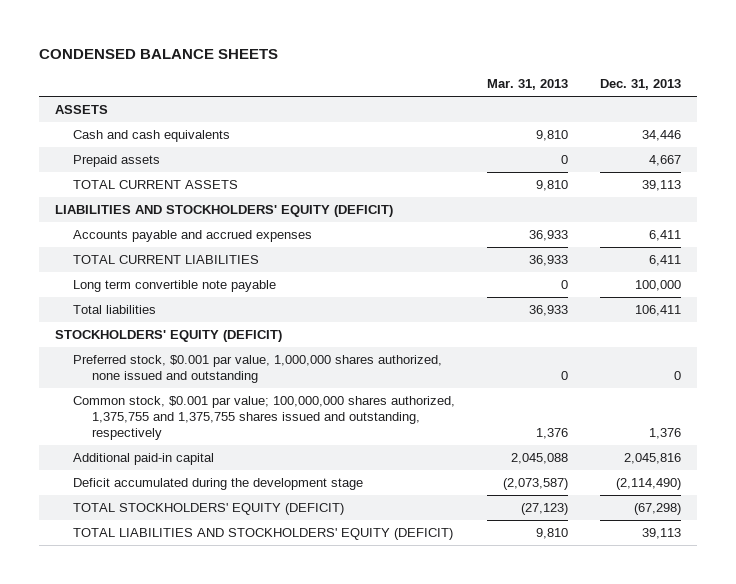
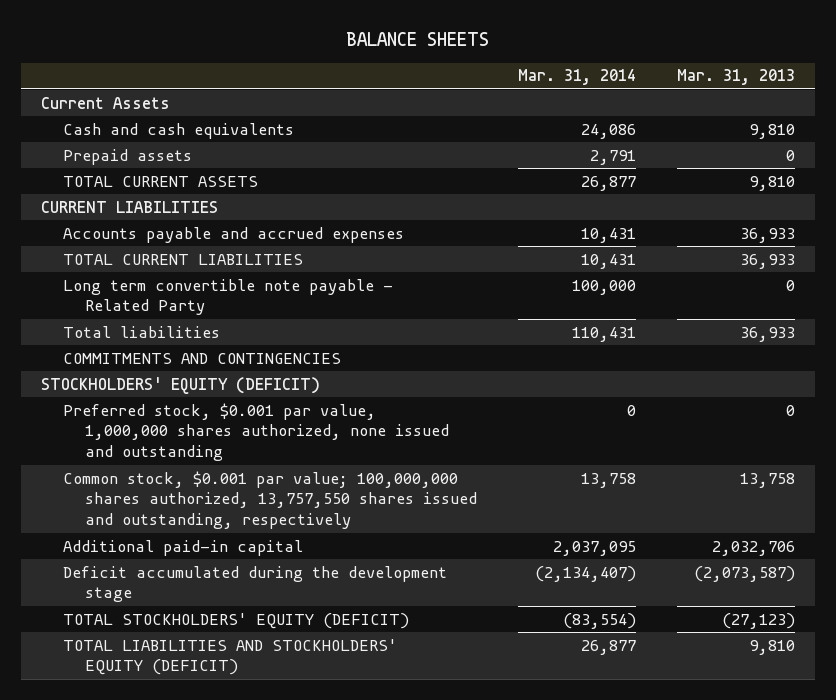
- CONDENSED BALANCE SHEETS
+ BALANCE SHEETS
- | Mar. 31, 2013 | Dec. 31, 2013
+ | Mar. 31, 2014 | Mar. 31, 2013
- ASSETS
+ Current Assets
- LIABILITIES AND STOCKHOLDERS' EQUITY (DEFICIT)
+ CURRENT LIABILITIES
- Long term convertible note payable | 0 | 100,000
+ Long term convertible note payable - Related Party | 100,000 | 0
+ COMMITMENTS AND CONTINGENCIES
- Common stock, $0.001 par value; 100,000,000 shares authorized, 1,375,755 and 1,375,755 shares issued and outstanding, respectively | 1,376 | 1,376
- Additional paid-in capital | 2,045,088 | 2,045,816
+ Common stock, $0.001 par value; 100,000,000 shares authorized, 13,757,550 shares issued and outstanding, respectively | 13,758 | 13,758
+ Additional paid-in capital | 2,037,095 | 2,032,706

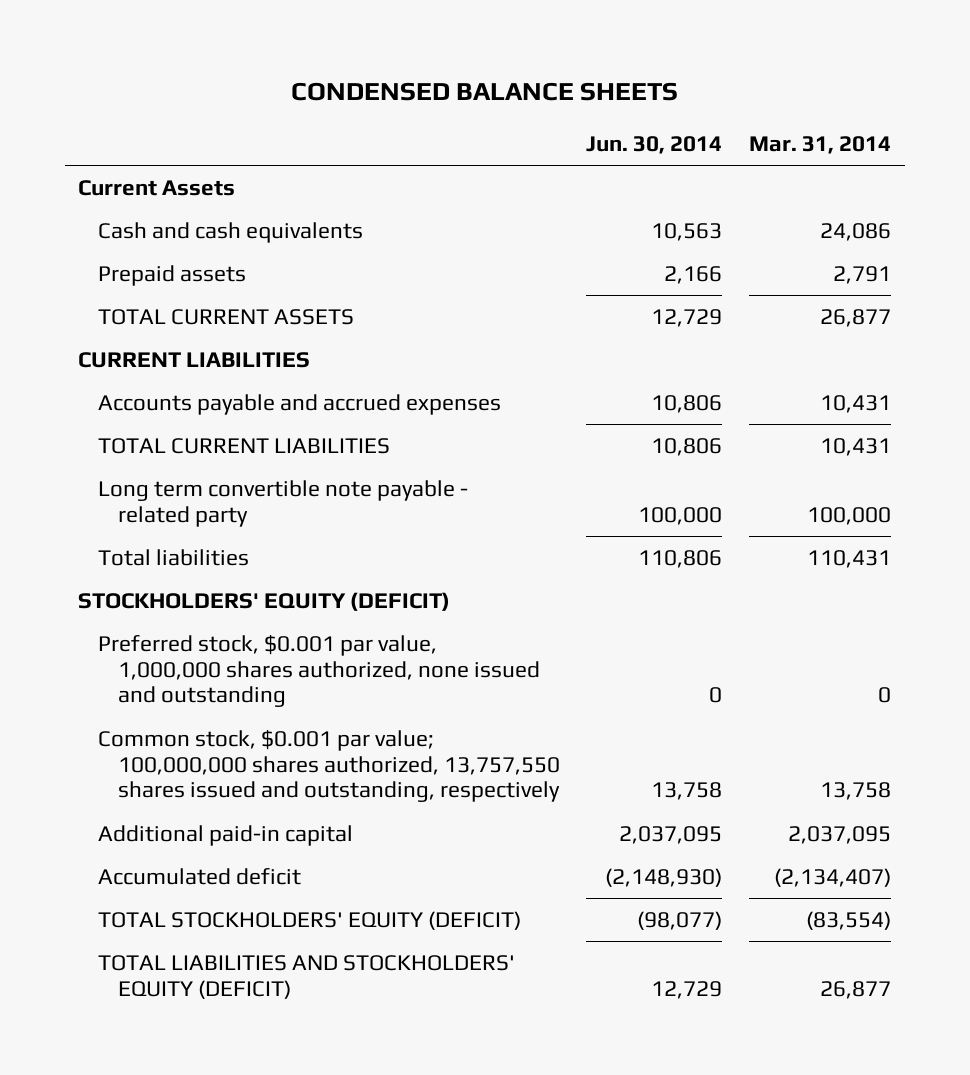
- BALANCE SHEETS
+ CONDENSED BALANCE SHEETS
- | Mar. 31, 2014 | Mar. 31, 2013
+ | Jun. 30, 2014 | Mar. 31, 2014
- Long term convertible note payable - Related Party | 100,000 | 0
+ Long term convertible note payable - related party | 100,000 | 100,000
- COMMITMENTS AND CONTINGENCIES
- Deficit accumulated during the development stage | (2,134,407) | (2,073,587)
+ Accumulated deficit | (2,148,930) | (2,134,407)

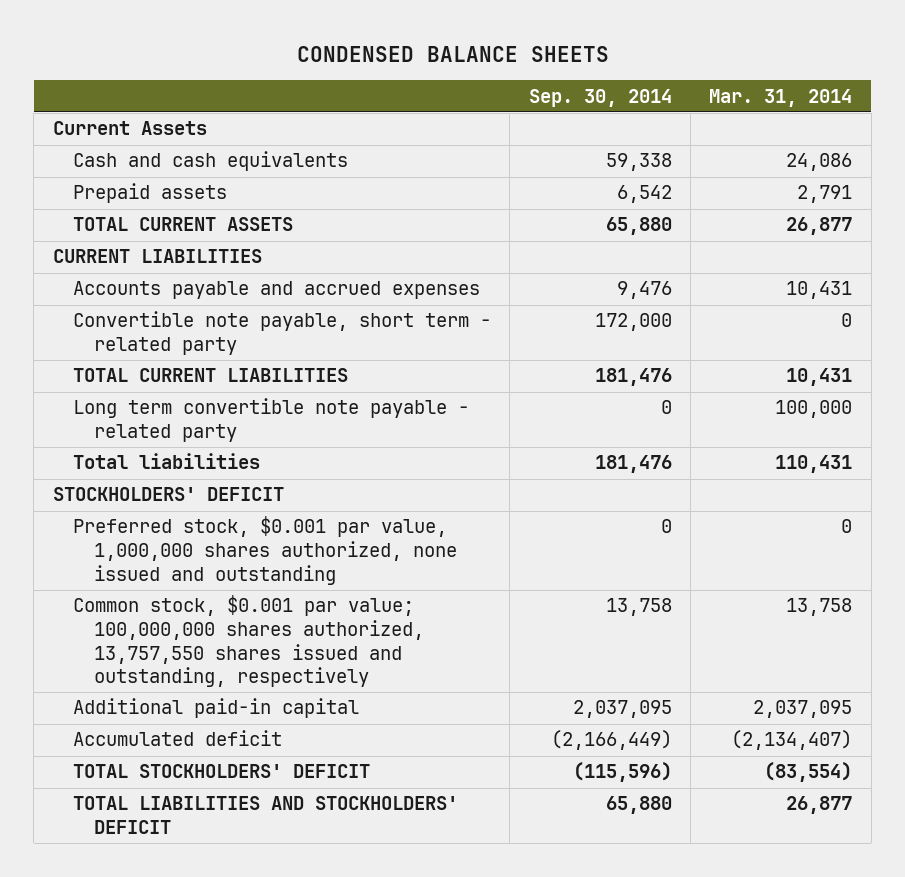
- | Jun. 30, 2014 | Mar. 31, 2014
+ | Sep. 30, 2014 | Mar. 31, 2014
+ Convertible note payable, short term - related party | 172,000 | 0
- STOCKHOLDERS' EQUITY (DEFICIT)
+ STOCKHOLDERS' DEFICIT
- TOTAL STOCKHOLDERS' EQUITY (DEFICIT) | (98,077) | (83,554)
- TOTAL LIABILITIES AND STOCKHOLDERS' EQUITY (DEFICIT) | 12,729 | 26,877
+ TOTAL STOCKHOLDERS' DEFICIT | (115,596) | (83,554)
+ TOTAL LIABILITIES AND STOCKHOLDERS' DEFICIT | 65,880 | 26,877

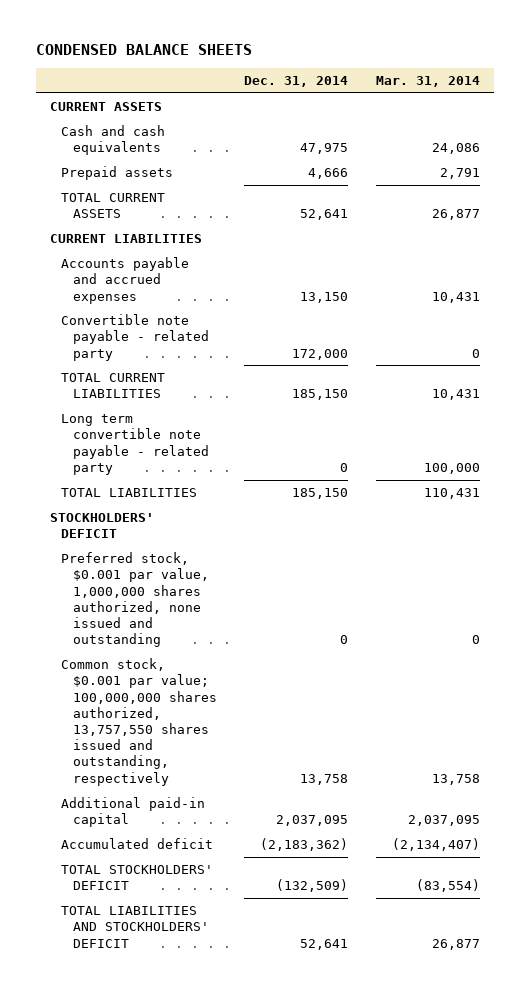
- | Sep. 30, 2014 | Mar. 31, 2014
+ | Dec. 31, 2014 | Mar. 31, 2014
- Current Assets
+ CURRENT ASSETS
- Convertible note payable, short term - related party | 172,000 | 0
+ Convertible note payable - related party | 172,000 | 0
- Total liabilities | 181,476 | 110,431
+ TOTAL LIABILITIES | 185,150 | 110,431

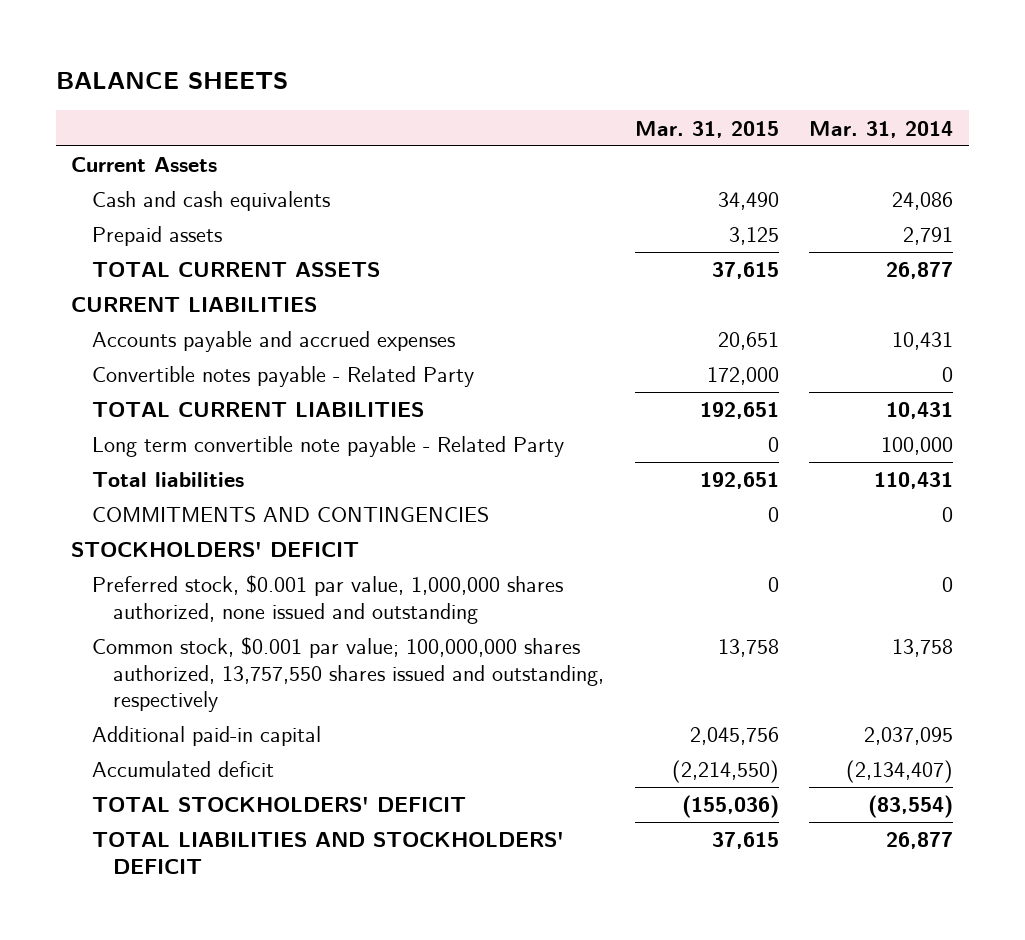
- CONDENSED BALANCE SHEETS
+ BALANCE SHEETS
- | Dec. 31, 2014 | Mar. 31, 2014
+ | Mar. 31, 2015 | Mar. 31, 2014
- CURRENT ASSETS
+ Current Assets
- Convertible note payable - related party | 172,000 | 0
+ Convertible notes payable - Related Party | 172,000 | 0
- Long term convertible note payable - related party | 0 | 100,000
- TOTAL LIABILITIES | 185,150 | 110,431
+ Long term convertible note payable - Related Party | 0 | 100,000
+ Total liabilities | 192,651 | 110,431
+ COMMITMENTS AND CONTINGENCIES | 0 | 0

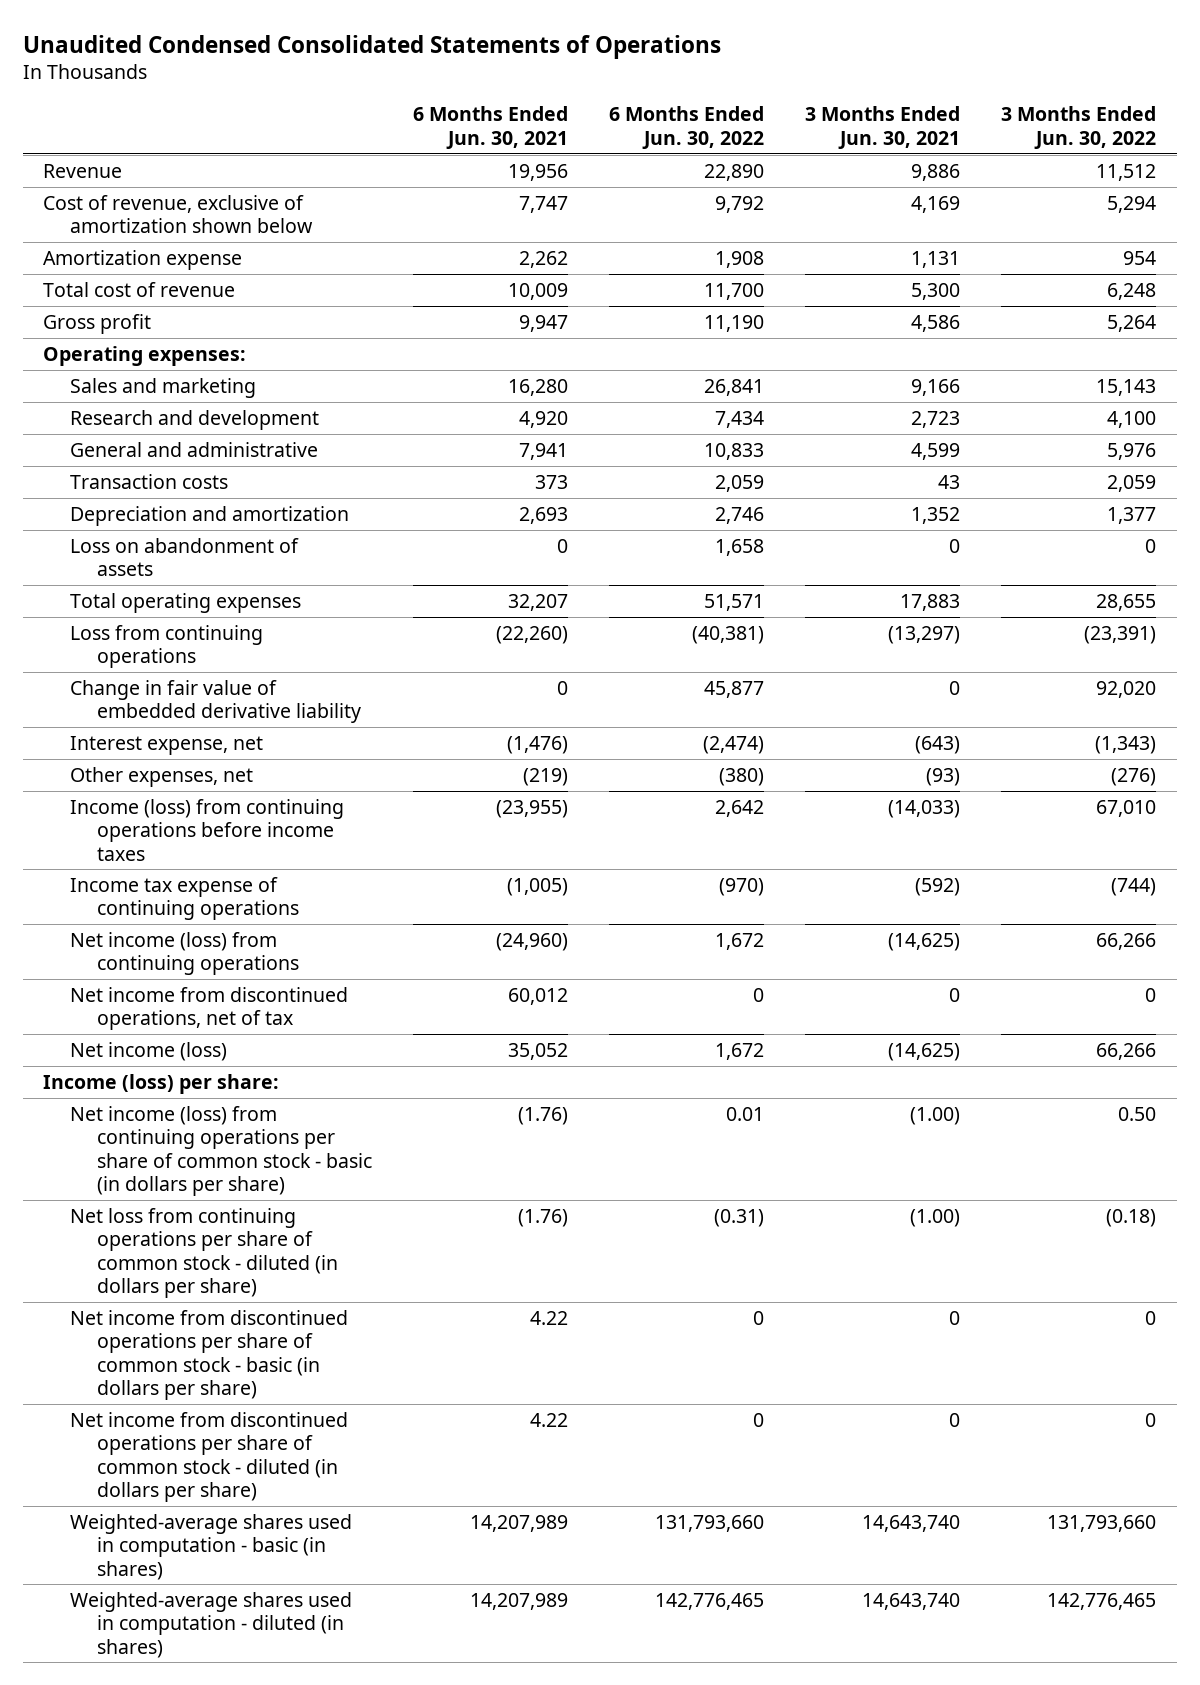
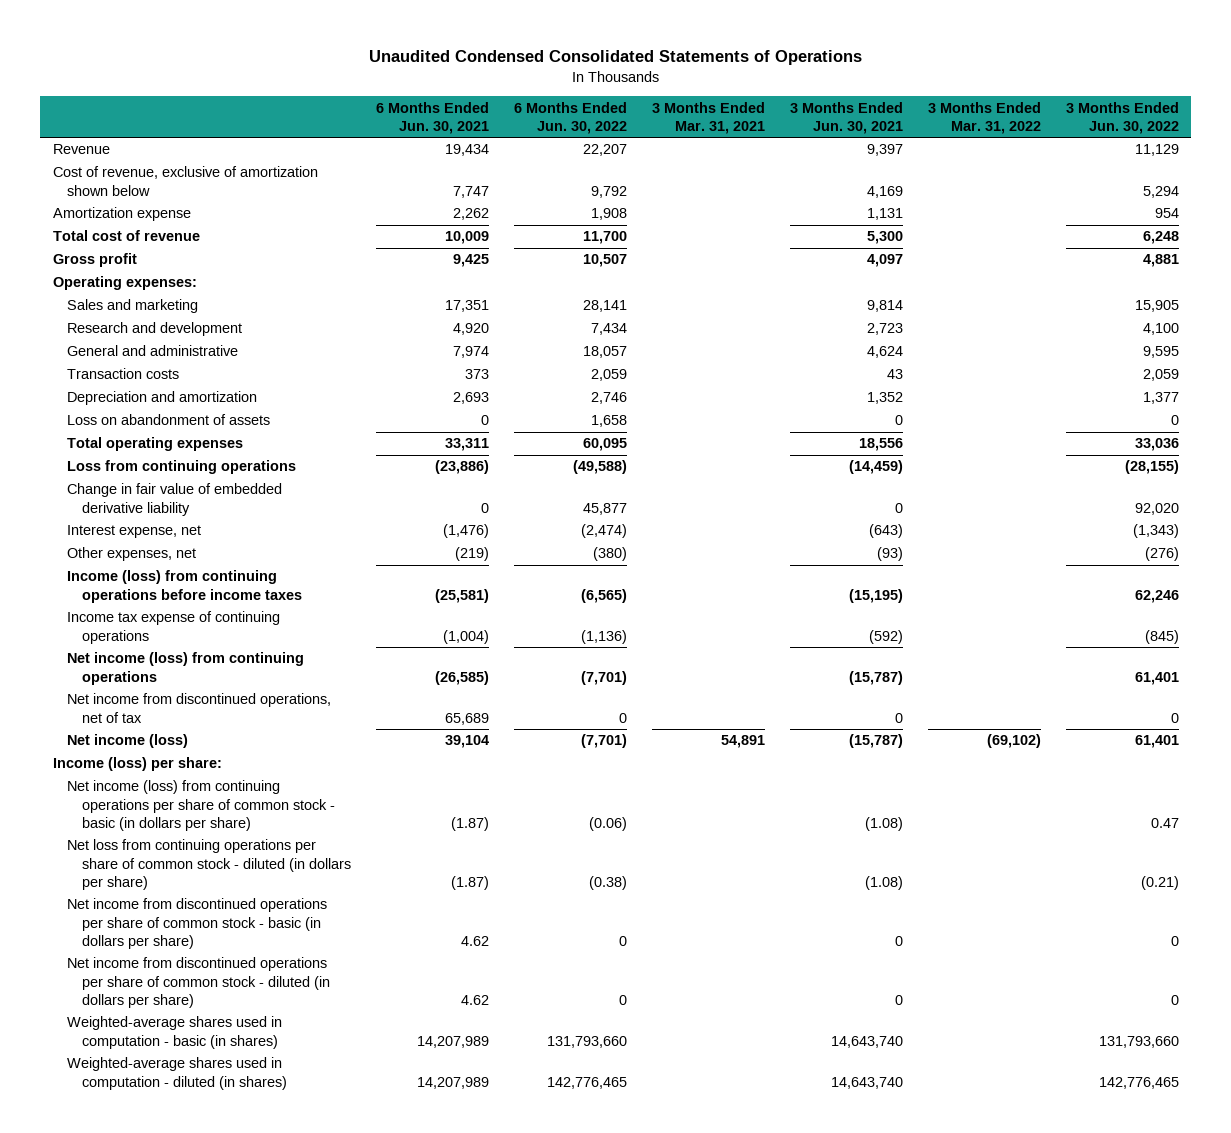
- | 6 Months Ended Jun. 30, 2021 | 6 Months Ended Jun. 30, 2022 | 3 Months Ended Jun. 30, 2021 | 3 Months Ended Jun. 30, 2022
+ | 6 Months Ended Jun. 30, 2021 | 6 Months Ended Jun. 30, 2022 | 3 Months Ended Mar. 31, 2021 | 3 Months Ended Jun. 30, 2021 | 3 Months Ended Mar. 31, 2022 | 3 Months Ended Jun. 30, 2022
- Revenue | 19,956 | 22,890 | 9,886 | 11,512
+ Revenue | 19,434 | 22,207 | | 9,397 | | 11,129
- Gross profit | 9,947 | 11,190 | 4,586 | 5,264
+ Gross profit | 9,425 | 10,507 | | 4,097 | | 4,881
- Sales and marketing | 16,280 | 26,841 | 9,166 | 15,143
+ Sales and marketing | 17,351 | 28,141 | | 9,814 | | 15,905
- General and administrative | 7,941 | 10,833 | 4,599 | 5,976
+ General and administrative | 7,974 | 18,057 | | 4,624 | | 9,595
- Total operating expenses | 32,207 | 51,571 | 17,883 | 28,655
- Loss from continuing operations | (22,260) | (40,381) | (13,297) | (23,391)
+ Total operating expenses | 33,311 | 60,095 | | 18,556 | | 33,036
+ Loss from continuing operations | (23,886) | (49,588) | | (14,459) | | (28,155)
- Income (loss) from continuing operations before income taxes | (23,955) | 2,642 | (14,033) | 67,010
- Income tax expense of continuing operations | (1,005) | (970) | (592) | (744)
- Net income (loss) from continuing operations | (24,960) | 1,672 | (14,625) | 66,266
- Net income from discontinued operations, net of tax | 60,012 | 0 | 0 | 0
- Net income (loss) | 35,052 | 1,672 | (14,625) | 66,266
+ Income (loss) from continuing operations before income taxes | (25,581) | (6,565) | | (15,195) | | 62,246
+ Income tax expense of continuing operations | (1,004) | (1,136) | | (592) | | (845)
+ Net income (loss) from continuing operations | (26,585) | (7,701) | | (15,787) | | 61,401
+ Net income from discontinued operations, net of tax | 65,689 | 0 | | 0 | | 0
+ Net income (loss) | 39,104 | (7,701) | 54,891 | (15,787) | (69,102) | 61,401
- Net income (loss) from continuing operations per share of common stock - basic (in dollars per share) | (1.76) | 0.01 | (1.00) | 0.50
- Net loss from continuing operations per share of common stock - diluted (in dollars per share) | (1.76) | (0.31) | (1.00) | (0.18)
- Net income from discontinued operations per share of common stock - basic (in dollars per share) | 4.22 | 0 | 0 | 0
- Net income from discontinued operations per share of common stock - diluted (in dollars per share) | 4.22 | 0 | 0 | 0
+ Net income (loss) from continuing operations per share of common stock - basic (in dollars per share) | (1.87) | (0.06) | | (1.08) | | 0.47
+ Net loss from continuing operations per share of common stock - diluted (in dollars per share) | (1.87) | (0.38) | | (1.08) | | (0.21)
+ Net income from discontinued operations per share of common stock - basic (in dollars per share) | 4.62 | 0 | | 0 | | 0
+ Net income from discontinued operations per share of common stock - diluted (in dollars per share) | 4.62 | 0 | | 0 | | 0

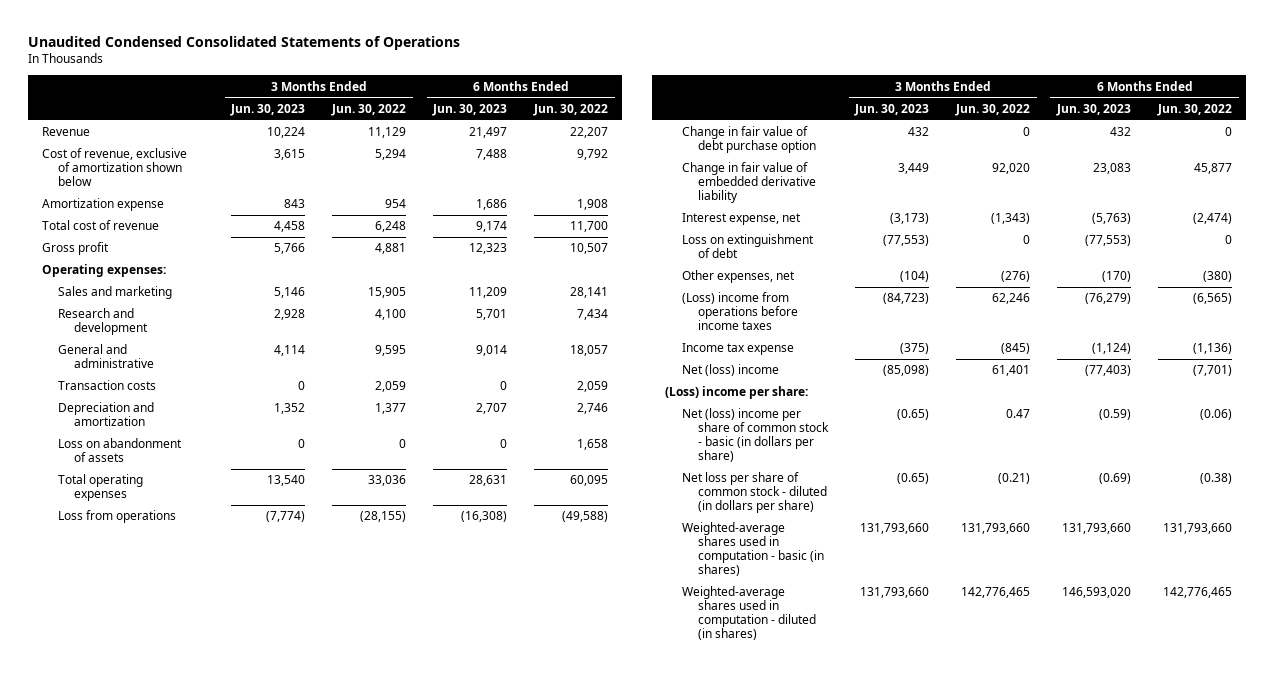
- | 6 Months Ended Jun. 30, 2021 | 6 Months Ended Jun. 30, 2022 | 3 Months Ended Mar. 31, 2021 | 3 Months Ended Jun. 30, 2021 | 3 Months Ended Mar. 31, 2022 | 3 Months Ended Jun. 30, 2022
+ | 3 Months Ended Jun. 30, 2023 | 3 Months Ended Jun. 30, 2022 | 6 Months Ended Jun. 30, 2023 | 6 Months Ended Jun. 30, 2022
- Loss from continuing operations | (23,886) | (49,588) | | (14,459) | | (28,155)
+ Loss from operations | (7,774) | (28,155) | (16,308) | (49,588)
+ Change in fair value of debt purchase option | 432 | 0 | 432 | 0
+ Loss on extinguishment of debt | (77,553) | 0 | (77,553) | 0
- Income (loss) from continuing operations before income taxes | (25,581) | (6,565) | | (15,195) | | 62,246
- Income tax expense of continuing operations | (1,004) | (1,136) | | (592) | | (845)
- Net income (loss) from continuing operations | (26,585) | (7,701) | | (15,787) | | 61,401
- Net income from discontinued operations, net of tax | 65,689 | 0 | | 0 | | 0
- Net income (loss) | 39,104 | (7,701) | 54,891 | (15,787) | (69,102) | 61,401
- Income (loss) per share:
- Net income (loss) from continuing operations per share of common stock - basic (in dollars per share) | (1.87) | (0.06) | | (1.08) | | 0.47
- Net loss from continuing operations per share of common stock - diluted (in dollars per share) | (1.87) | (0.38) | | (1.08) | | (0.21)
- Net income from discontinued operations per share of common stock - basic (in dollars per share) | 4.62 | 0 | | 0 | | 0
- Net income from discontinued operations per share of common stock - diluted (in dollars per share) | 4.62 | 0 | | 0 | | 0
+ (Loss) income from operations before income taxes | (84,723) | 62,246 | (76,279) | (6,565)
+ Income tax expense | (375) | (845) | (1,124) | (1,136)
+ Net (loss) income | (85,098) | 61,401 | (77,403) | (7,701)
+ (Loss) income per share:
+ Net (loss) income per share of common stock - basic (in dollars per share) | (0.65) | 0.47 | (0.59) | (0.06)
+ Net loss per share of common stock - diluted (in dollars per share) | (0.65) | (0.21) | (0.69) | (0.38)

